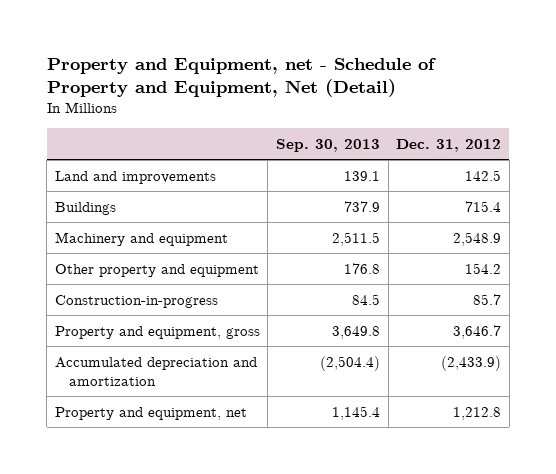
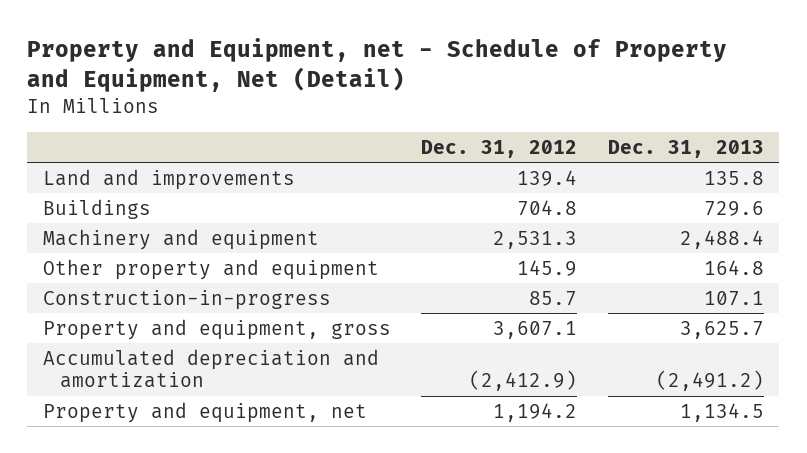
- | Sep. 30, 2013 | Dec. 31, 2012
+ | Dec. 31, 2012 | Dec. 31, 2013
- Land and improvements | 139.1 | 142.5
- Buildings | 737.9 | 715.4
- Machinery and equipment | 2,511.5 | 2,548.9
- Other property and equipment | 176.8 | 154.2
+ Land and improvements | 139.4 | 135.8
+ Buildings | 704.8 | 729.6
+ Machinery and equipment | 2,531.3 | 2,488.4
+ Other property and equipment | 145.9 | 164.8
- Property and equipment, gross | 3,649.8 | 3,646.7
- Accumulated depreciation and amortization | (2,504.4) | (2,433.9)
- Property and equipment, net | 1,145.4 | 1,212.8
+ Property and equipment, gross | 3,607.1 | 3,625.7
+ Accumulated depreciation and amortization | (2,412.9) | (2,491.2)
+ Property and equipment, net | 1,194.2 | 1,134.5

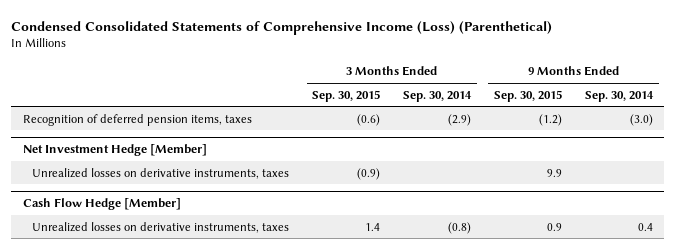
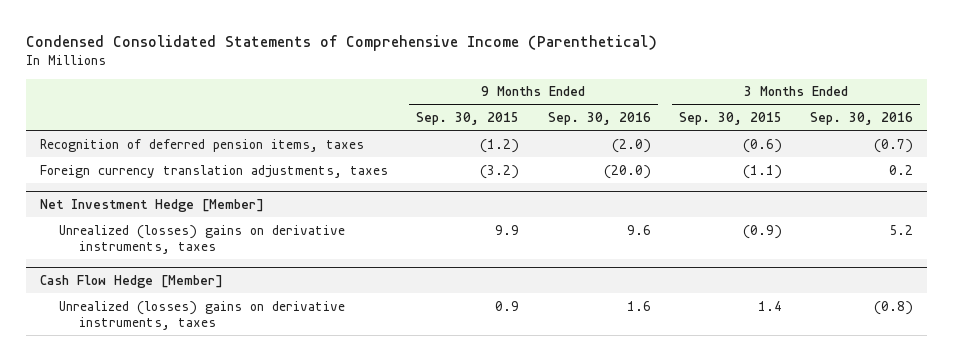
- Condensed Consolidated Statements of Comprehensive Income (Loss) (Parenthetical)
+ Condensed Consolidated Statements of Comprehensive Income (Parenthetical)
- | 3 Months Ended Sep. 30, 2015 | 3 Months Ended Sep. 30, 2014 | 9 Months Ended Sep. 30, 2015 | 9 Months Ended Sep. 30, 2014
+ | 9 Months Ended Sep. 30, 2015 | 9 Months Ended Sep. 30, 2016 | 3 Months Ended Sep. 30, 2015 | 3 Months Ended Sep. 30, 2016
+ Foreign currency translation adjustments, taxes | (3.2) | (20.0) | (1.1) | 0.2
@ Net Investment Hedge [Member]
- Unrealized losses on derivative instruments, taxes | (0.9) | | 9.9 |
+ Unrealized (losses) gains on derivative instruments, taxes | 9.9 | 9.6 | (0.9) | 5.2
@ Cash Flow Hedge [Member]
- Unrealized losses on derivative instruments, taxes | 1.4 | (0.8) | 0.9 | 0.4
+ Unrealized (losses) gains on derivative instruments, taxes | 0.9 | 1.6 | 1.4 | (0.8)

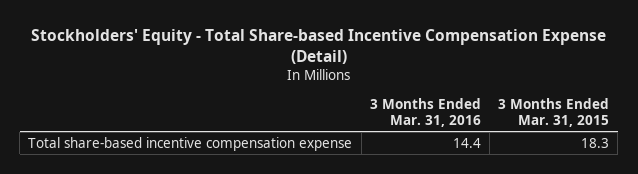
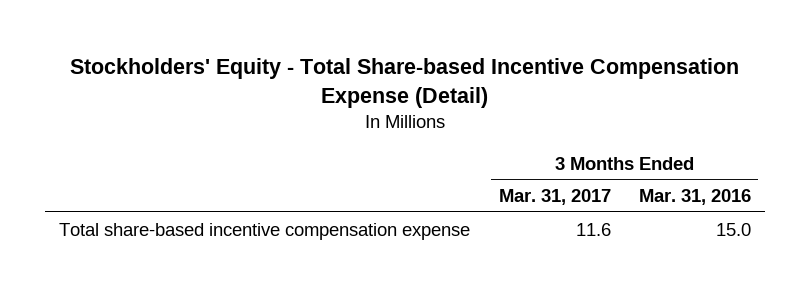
- | 3 Months Ended Mar. 31, 2016 | 3 Months Ended Mar. 31, 2015
+ | 3 Months Ended Mar. 31, 2017 | 3 Months Ended Mar. 31, 2016
- Total share-based incentive compensation expense | 14.4 | 18.3
+ Total share-based incentive compensation expense | 11.6 | 15.0

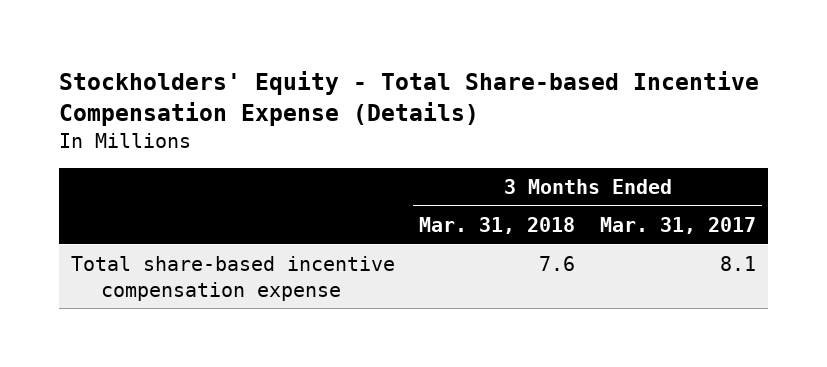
- Stockholders' Equity - Total Share-based Incentive Compensation Expense (Detail)
+ Stockholders' Equity - Total Share-based Incentive Compensation Expense (Details)
- | 3 Months Ended Mar. 31, 2017 | 3 Months Ended Mar. 31, 2016
+ | 3 Months Ended Mar. 31, 2018 | 3 Months Ended Mar. 31, 2017
- Total share-based incentive compensation expense | 11.6 | 15.0
+ Total share-based incentive compensation expense | 7.6 | 8.1

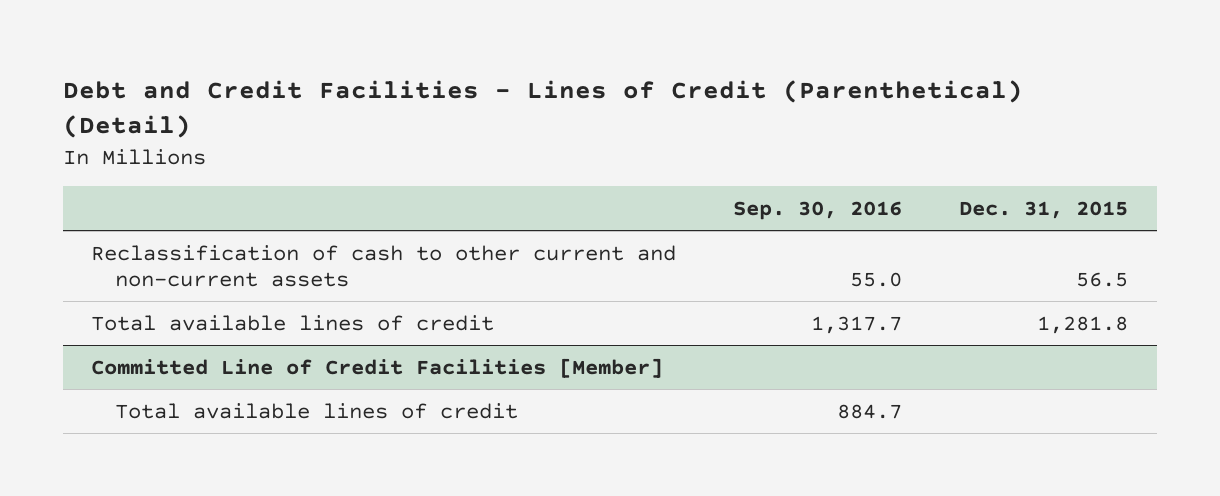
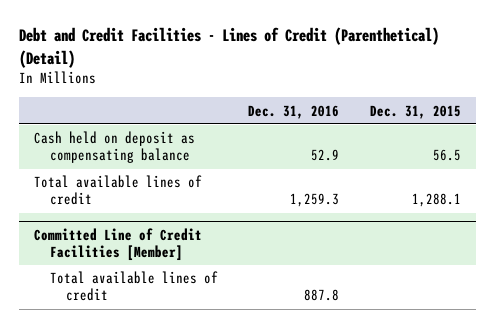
- | Sep. 30, 2016 | Dec. 31, 2015
+ | Dec. 31, 2016 | Dec. 31, 2015
- Reclassification of cash to other current and non-current assets | 55.0 | 56.5
- Total available lines of credit | 1,317.7 | 1,281.8
+ Cash held on deposit as compensating balance | 52.9 | 56.5
+ Total available lines of credit | 1,259.3 | 1,288.1

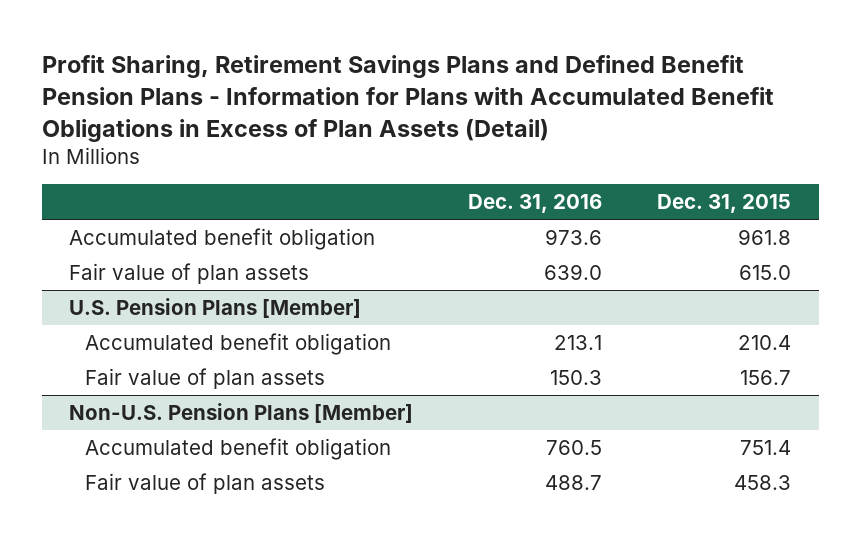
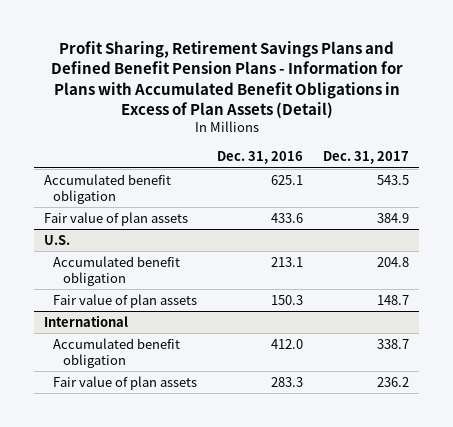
- | Dec. 31, 2016 | Dec. 31, 2015
+ | Dec. 31, 2016 | Dec. 31, 2017
- Accumulated benefit obligation | 973.6 | 961.8
- Fair value of plan assets | 639.0 | 615.0
- U.S. Pension Plans [Member]
+ Accumulated benefit obligation | 625.1 | 543.5
+ Fair value of plan assets | 433.6 | 384.9
+ U.S.
- Non-U.S. Pension Plans [Member]
- Accumulated benefit obligation | 760.5 | 751.4
- Fair value of plan assets | 488.7 | 458.3
+ International
+ Accumulated benefit obligation | 412.0 | 338.7
+ Fair value of plan assets | 283.3 | 236.2

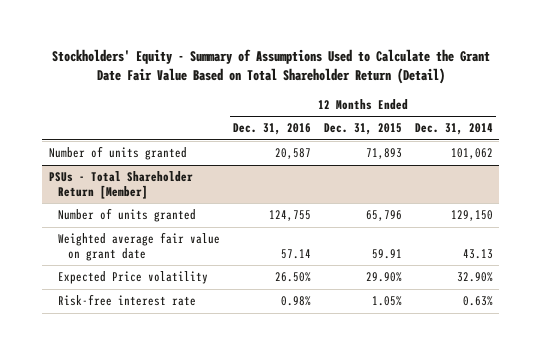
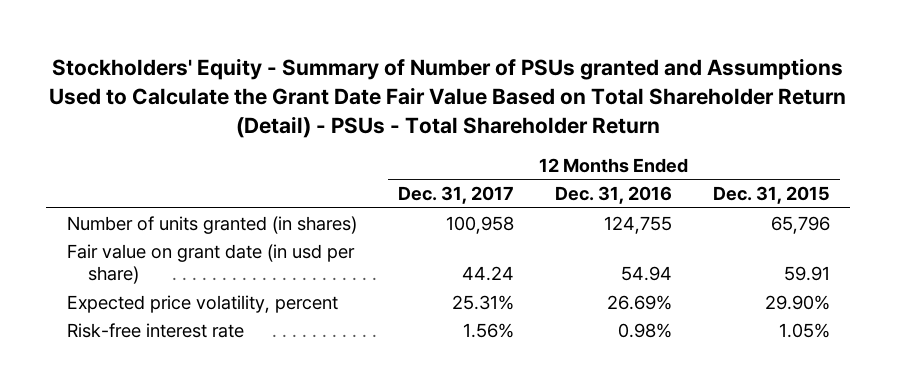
- Stockholders' Equity - Summary of Assumptions Used to Calculate the Grant Date Fair Value Based on Total Shareholder Return (Detail)
+ Stockholders' Equity - Summary of Number of PSUs granted and Assumptions Used to Calculate the Grant Date Fair Value Based on Total Shareholder Return (Detail) - PSUs - Total Shareholder Return
- | 12 Months Ended Dec. 31, 2016 | 12 Months Ended Dec. 31, 2015 | 12 Months Ended Dec. 31, 2014
+ | 12 Months Ended Dec. 31, 2017 | 12 Months Ended Dec. 31, 2016 | 12 Months Ended Dec. 31, 2015
- Number of units granted | 20,587 | 71,893 | 101,062
- PSUs - Total Shareholder Return [Member]
- Number of units granted | 124,755 | 65,796 | 129,150
- Weighted average fair value on grant date | 57.14 | 59.91 | 43.13
- Expected Price volatility | 26.50% | 29.90% | 32.90%
+ Number of units granted (in shares) | 100,958 | 124,755 | 65,796
+ Fair value on grant date (in usd per share) | 44.24 | 54.94 | 59.91
+ Expected price volatility, percent | 25.31% | 26.69% | 29.90%

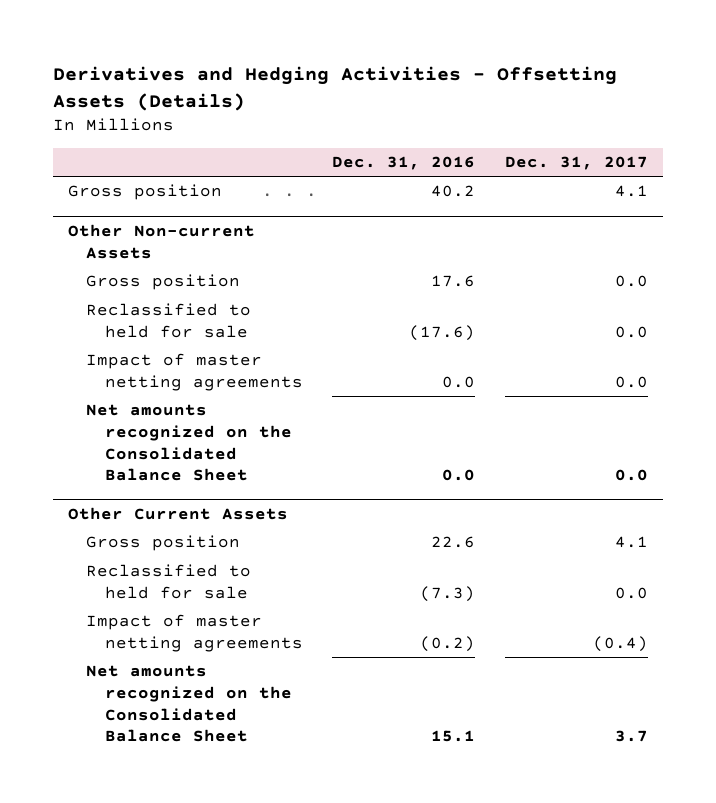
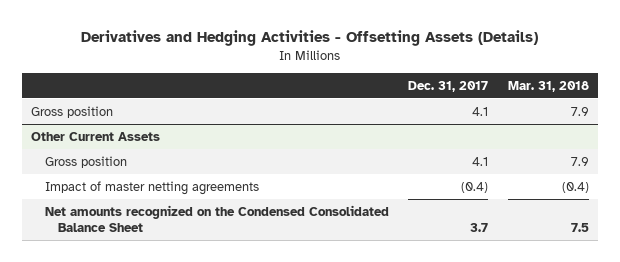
- | Dec. 31, 2016 | Dec. 31, 2017
+ | Dec. 31, 2017 | Mar. 31, 2018
- Other Non-current Assets
- Gross position | 17.6 | 0.0
- Reclassified to held for sale | (17.6) | 0.0
- Impact of master netting agreements | 0.0 | 0.0
- Net amounts recognized on the Consolidated Balance Sheet | 0.0 | 0.0
@ Other Current Assets
- Reclassified to held for sale | (7.3) | 0.0
- Net amounts recognized on the Consolidated Balance Sheet | 15.1 | 3.7
+ Net amounts recognized on the Condensed Consolidated Balance Sheet | 3.7 | 7.5

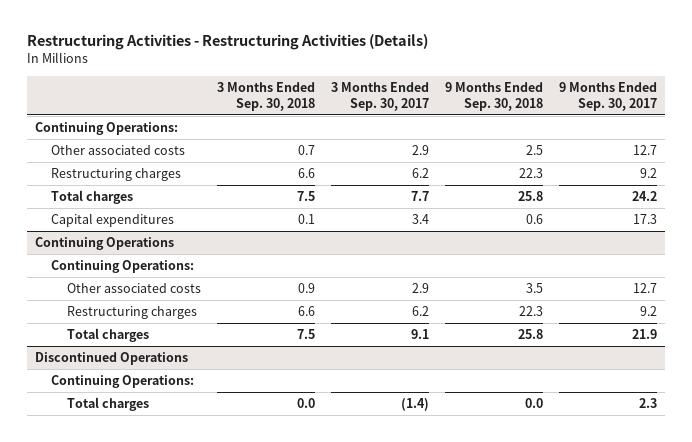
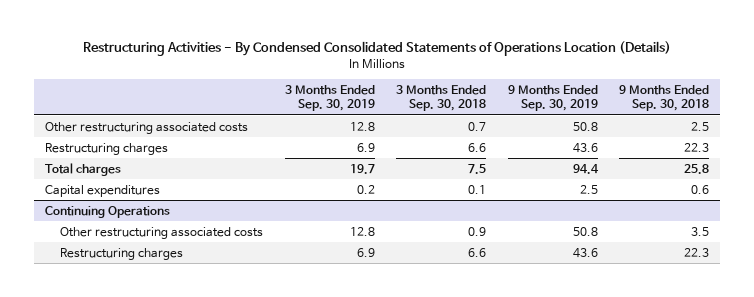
- Restructuring Activities - Restructuring Activities (Details)
+ Restructuring Activities - By Condensed Consolidated Statements of Operations Location (Details)
- | 3 Months Ended Sep. 30, 2018 | 3 Months Ended Sep. 30, 2017 | 9 Months Ended Sep. 30, 2018 | 9 Months Ended Sep. 30, 2017
+ | 3 Months Ended Sep. 30, 2019 | 3 Months Ended Sep. 30, 2018 | 9 Months Ended Sep. 30, 2019 | 9 Months Ended Sep. 30, 2018
- Continuing Operations:
- Other associated costs | 0.7 | 2.9 | 2.5 | 12.7
+ Other restructuring associated costs | 12.8 | 0.7 | 50.8 | 2.5
@ Continuing Operations
- Continuing Operations:
- Other associated costs | 0.9 | 2.9 | 3.5 | 12.7
+ Other restructuring associated costs | 12.8 | 0.9 | 50.8 | 3.5
- Total charges | 7.5 | 9.1 | 25.8 | 21.9
- Discontinued Operations
- Continuing Operations:
- Total charges | 0.0 | (1.4) | 0.0 | 2.3

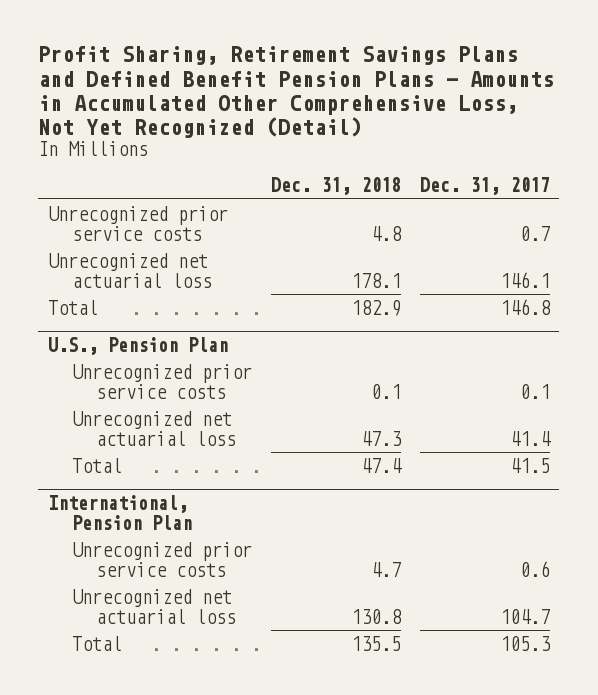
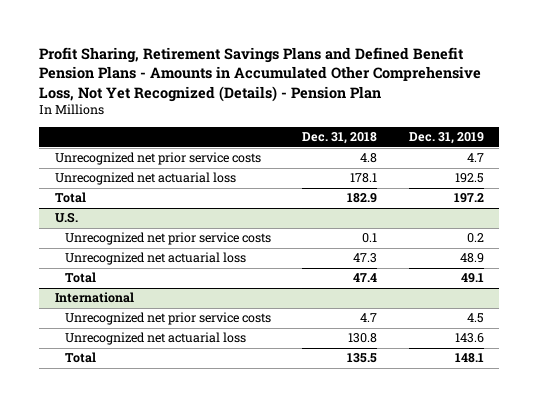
- Profit Sharing, Retirement Savings Plans and Defined Benefit Pension Plans - Amounts in Accumulated Other Comprehensive Loss, Not Yet Recognized (Detail)
+ Profit Sharing, Retirement Savings Plans and Defined Benefit Pension Plans - Amounts in Accumulated Other Comprehensive Loss, Not Yet Recognized (Details) - Pension Plan
- | Dec. 31, 2018 | Dec. 31, 2017
+ | Dec. 31, 2018 | Dec. 31, 2019
- Unrecognized prior service costs | 4.8 | 0.7
+ Unrecognized net prior service costs | 4.8 | 4.7
- U.S., Pension Plan
- Unrecognized prior service costs | 0.1 | 0.1
+ U.S.
+ Unrecognized net prior service costs | 0.1 | 0.2
- International, Pension Plan
- Unrecognized prior service costs | 4.7 | 0.6
+ International
+ Unrecognized net prior service costs | 4.7 | 4.5

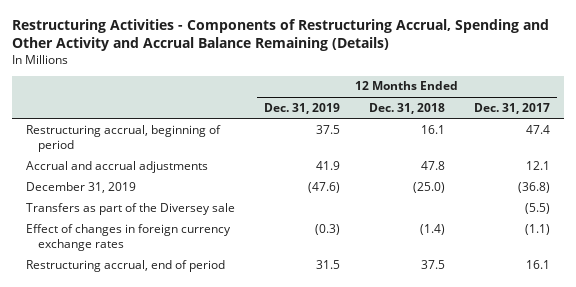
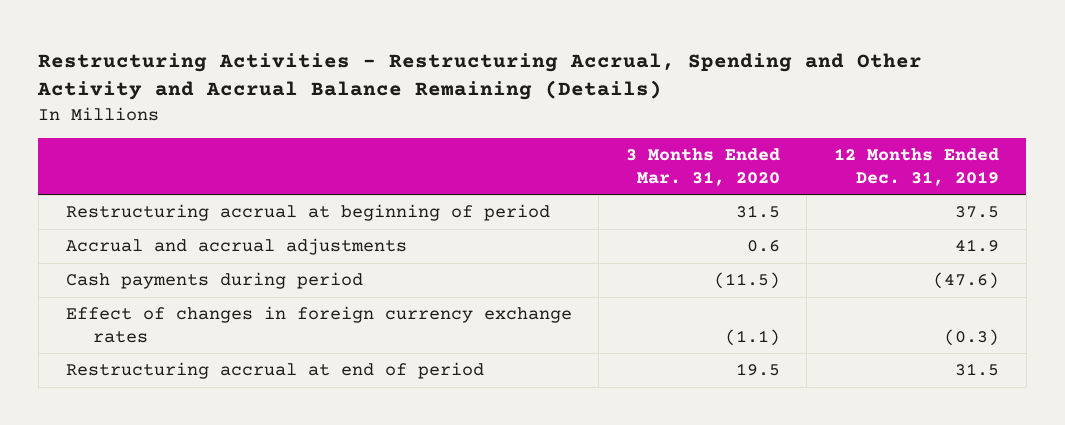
- Restructuring Activities - Components of Restructuring Accrual, Spending and Other Activity and Accrual Balance Remaining (Details)
+ Restructuring Activities - Restructuring Accrual, Spending and Other Activity and Accrual Balance Remaining (Details)
- | 12 Months Ended Dec. 31, 2019 | 12 Months Ended Dec. 31, 2018 | 12 Months Ended Dec. 31, 2017
+ | 3 Months Ended Mar. 31, 2020 | 12 Months Ended Dec. 31, 2019
- Restructuring accrual, beginning of period | 37.5 | 16.1 | 47.4
+ Restructuring accrual at beginning of period | 31.5 | 37.5
- December 31, 2019 | (47.6) | (25.0) | (36.8)
- Transfers as part of the Diversey sale | | | (5.5)
+ Cash payments during period | (11.5) | (47.6)
- Restructuring accrual, end of period | 31.5 | 37.5 | 16.1
+ Restructuring accrual at end of period | 19.5 | 31.5

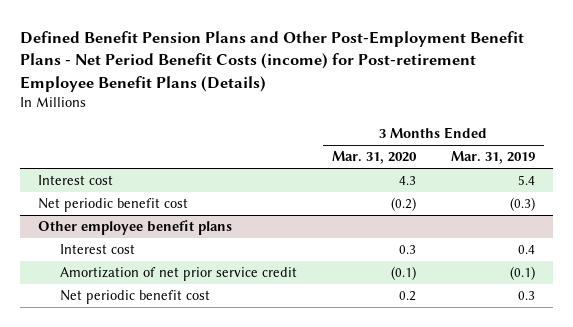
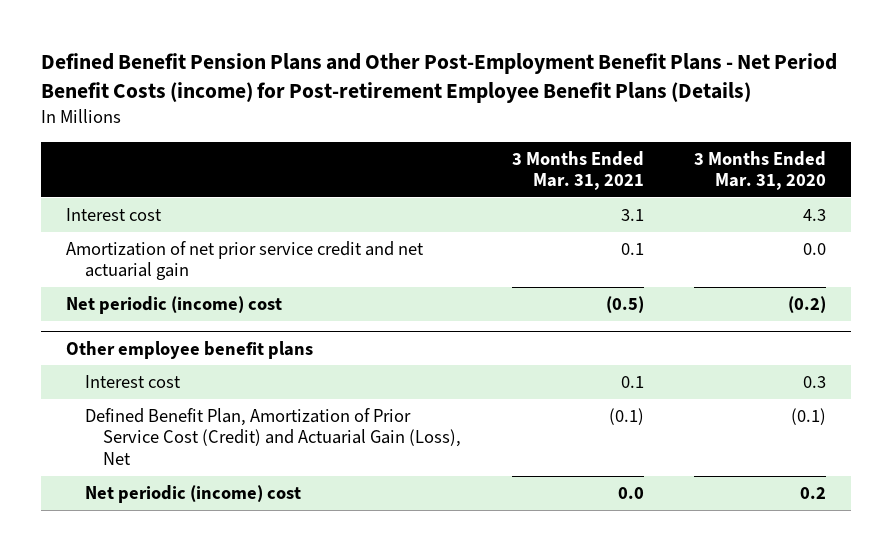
- | 3 Months Ended Mar. 31, 2020 | 3 Months Ended Mar. 31, 2019
+ | 3 Months Ended Mar. 31, 2021 | 3 Months Ended Mar. 31, 2020
- Net periodic benefit cost | (0.2) | (0.3)
+ Amortization of net prior service credit and net actuarial gain | 0.1 | 0.0
+ Net periodic (income) cost | (0.5) | (0.2)
@ Other employee benefit plans
- Amortization of net prior service credit | (0.1) | (0.1)
- Net periodic benefit cost | 0.2 | 0.3
+ Defined Benefit Plan, Amortization of Prior Service Cost (Credit) and Actuarial Gain (Loss), Net | (0.1) | (0.1)
+ Net periodic (income) cost | 0.0 | 0.2

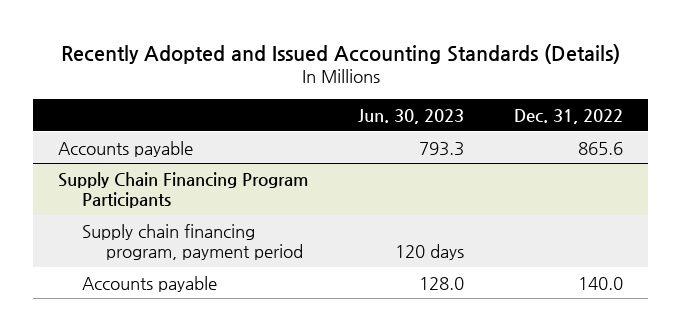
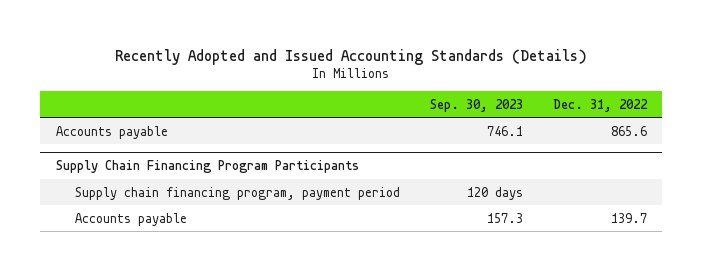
- | Jun. 30, 2023 | Dec. 31, 2022
+ | Sep. 30, 2023 | Dec. 31, 2022
@ Supply Chain Financing Program Participants
- Accounts payable | 128.0 | 140.0
+ Accounts payable | 157.3 | 139.7

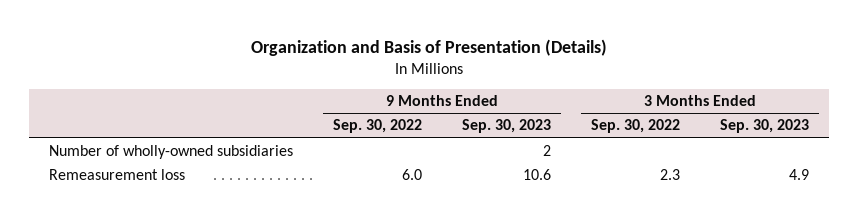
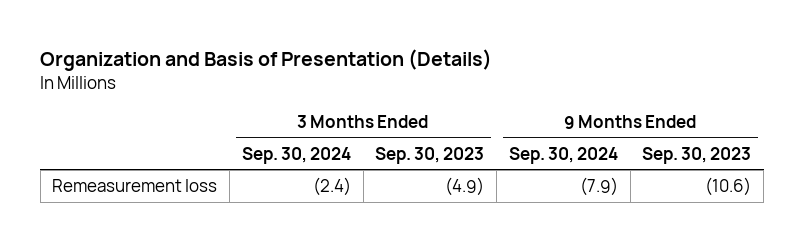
- | 9 Months Ended Sep. 30, 2022 | 9 Months Ended Sep. 30, 2023 | 3 Months Ended Sep. 30, 2022 | 3 Months Ended Sep. 30, 2023
+ | 3 Months Ended Sep. 30, 2024 | 3 Months Ended Sep. 30, 2023 | 9 Months Ended Sep. 30, 2024 | 9 Months Ended Sep. 30, 2023
- Number of wholly-owned subsidiaries | | 2 | |
- Remeasurement loss | 6.0 | 10.6 | 2.3 | 4.9
+ Remeasurement loss | (2.4) | (4.9) | (7.9) | (10.6)

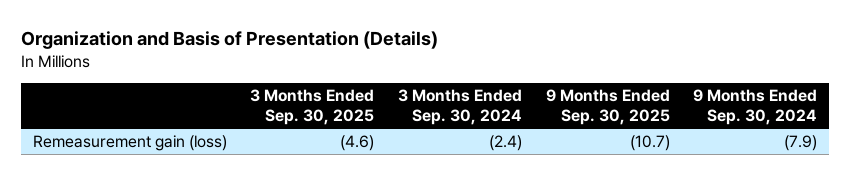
- | 3 Months Ended Sep. 30, 2024 | 3 Months Ended Sep. 30, 2023 | 9 Months Ended Sep. 30, 2024 | 9 Months Ended Sep. 30, 2023
+ | 3 Months Ended Sep. 30, 2025 | 3 Months Ended Sep. 30, 2024 | 9 Months Ended Sep. 30, 2025 | 9 Months Ended Sep. 30, 2024
- Remeasurement loss | (2.4) | (4.9) | (7.9) | (10.6)
+ Remeasurement gain (loss) | (4.6) | (2.4) | (10.7) | (7.9)

